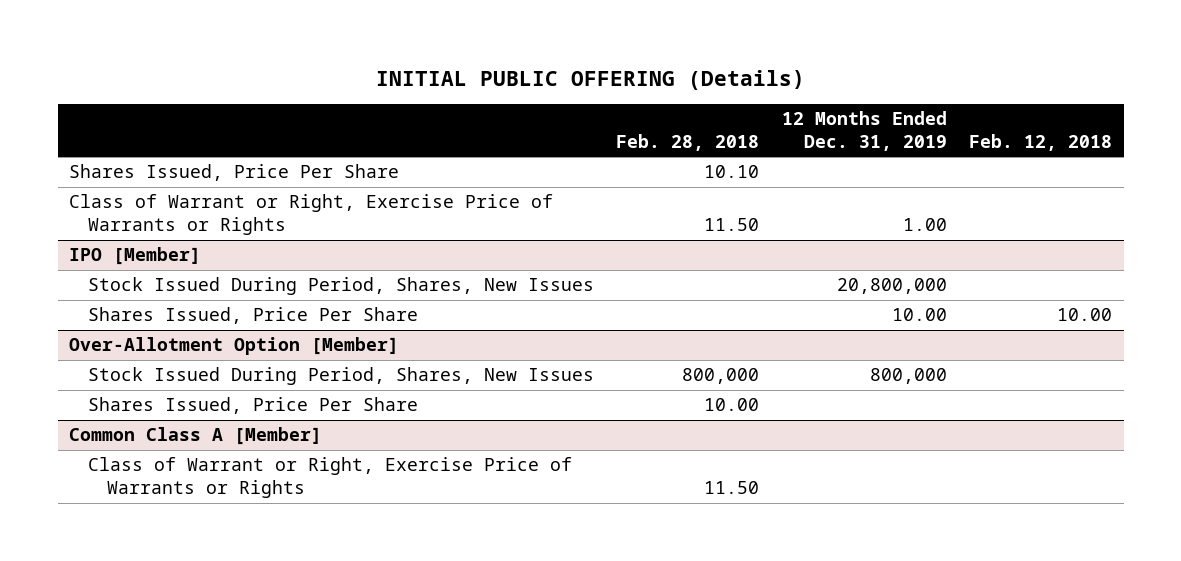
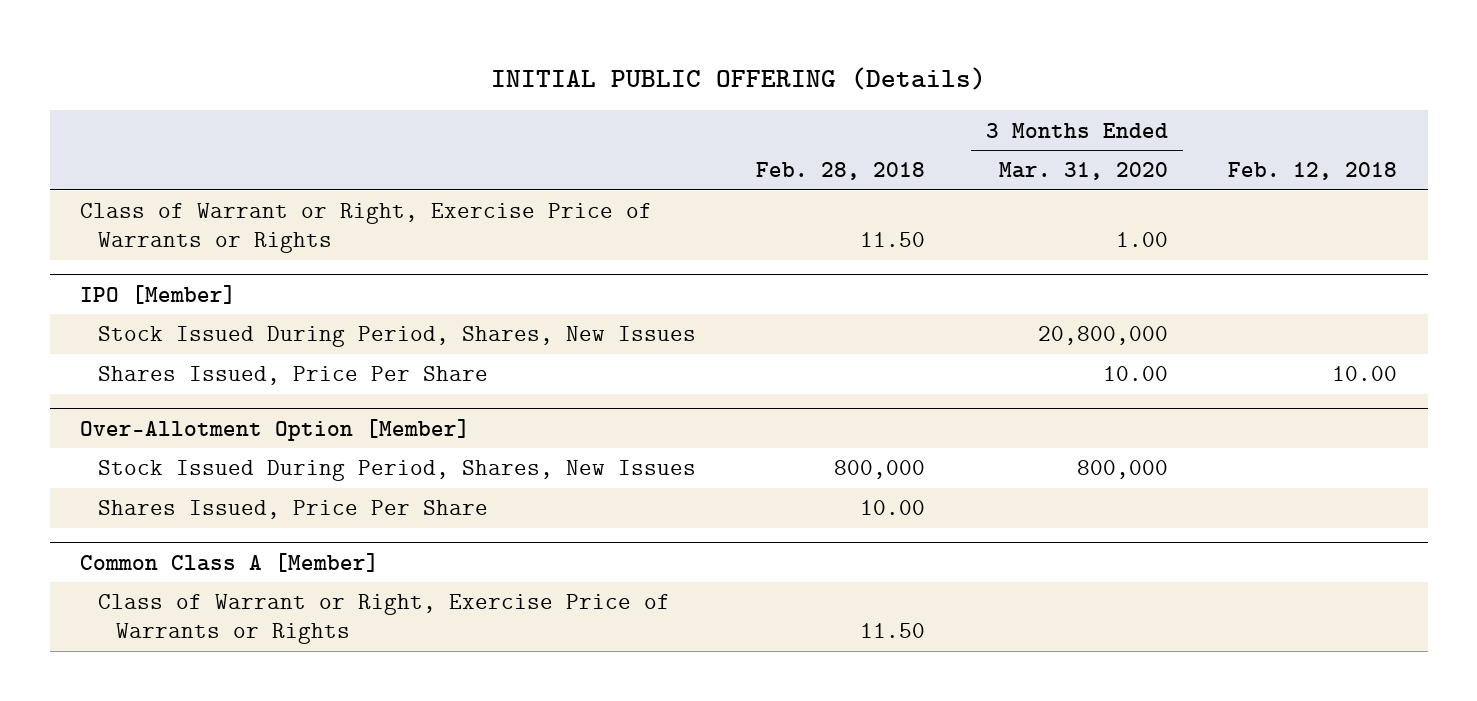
- | Feb. 28, 2018 | 12 Months Ended Dec. 31, 2019 | Feb. 12, 2018
+ | Feb. 28, 2018 | 3 Months Ended Mar. 31, 2020 | Feb. 12, 2018
- Shares Issued, Price Per Share | 10.10 | |

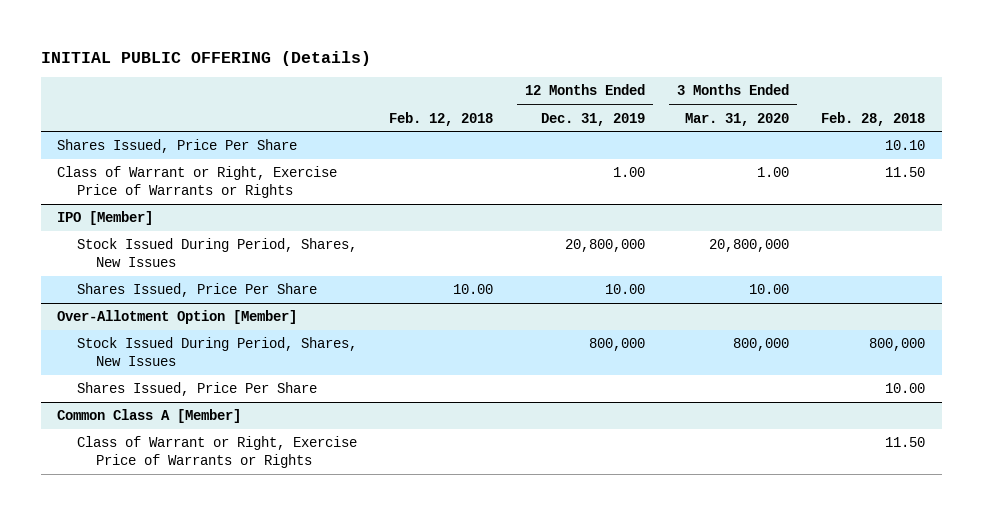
- | Feb. 28, 2018 | 3 Months Ended Mar. 31, 2020 | Feb. 12, 2018
+ | Feb. 12, 2018 | 12 Months Ended Dec. 31, 2019 | 3 Months Ended Mar. 31, 2020 | Feb. 28, 2018
+ Shares Issued, Price Per Share | | | | 10.10

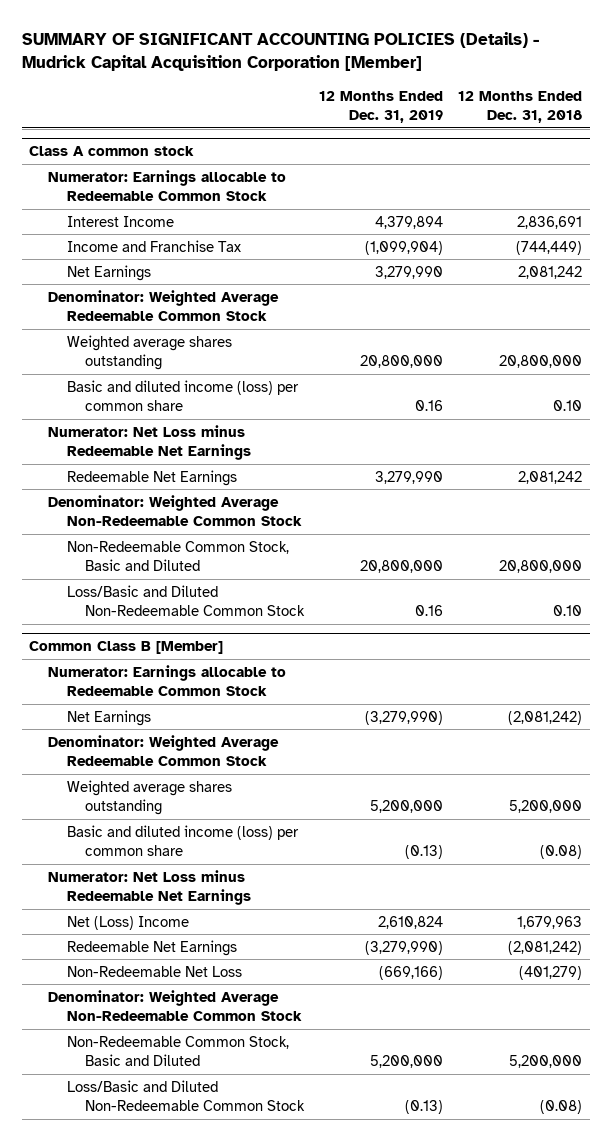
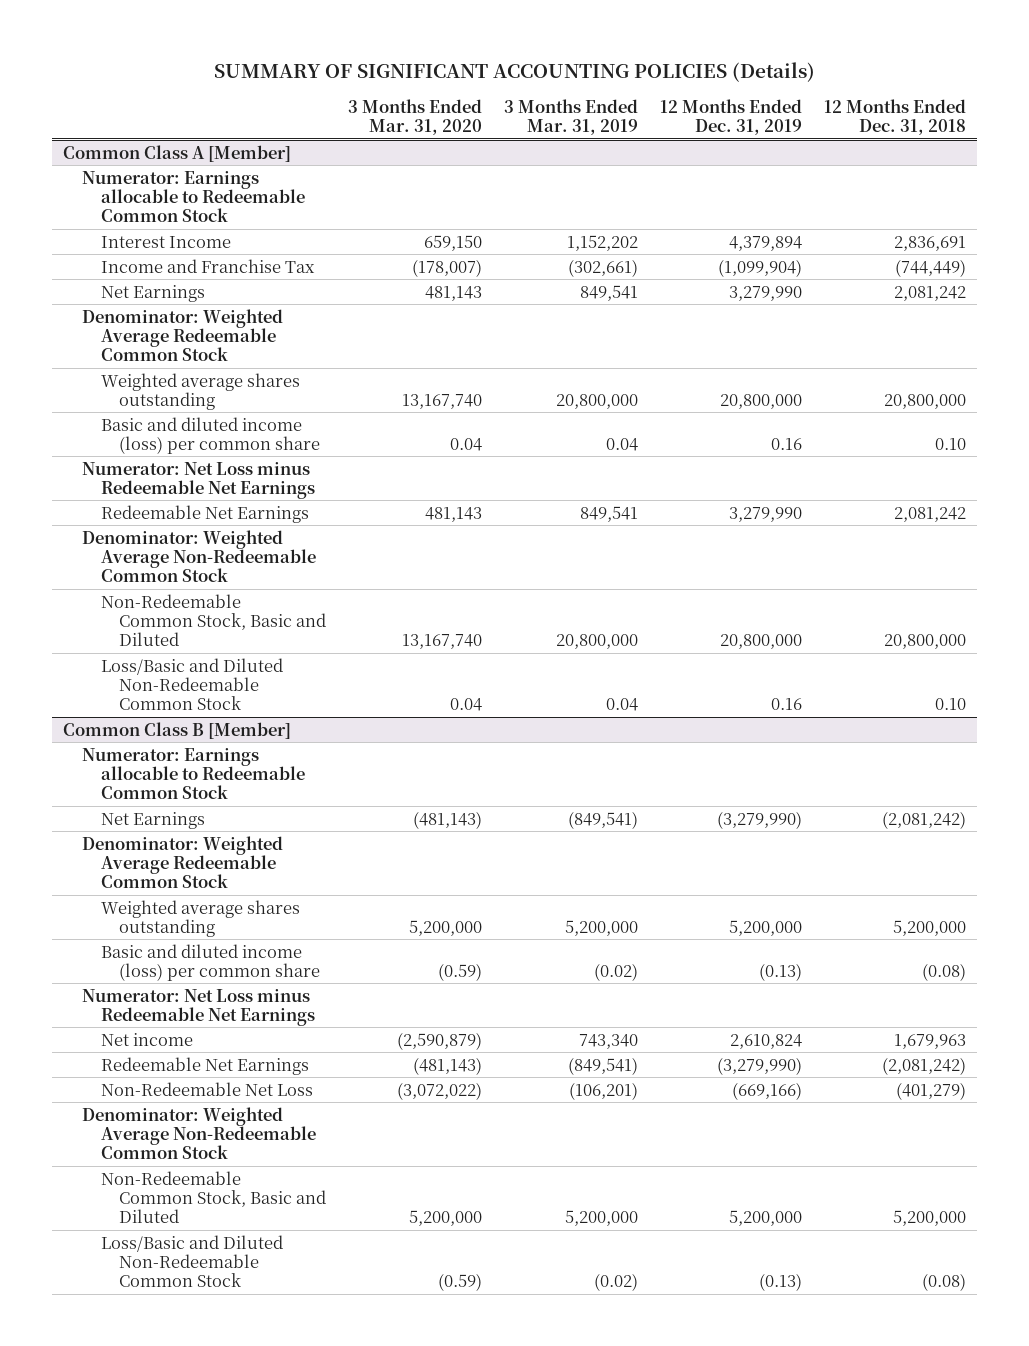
- SUMMARY OF SIGNIFICANT ACCOUNTING POLICIES (Details) - Mudrick Capital Acquisition Corporation [Member]
+ SUMMARY OF SIGNIFICANT ACCOUNTING POLICIES (Details)
- | 12 Months Ended Dec. 31, 2019 | 12 Months Ended Dec. 31, 2018
+ | 3 Months Ended Mar. 31, 2020 | 3 Months Ended Mar. 31, 2019 | 12 Months Ended Dec. 31, 2019 | 12 Months Ended Dec. 31, 2018
- Class A common stock
+ Common Class A [Member]
@ Common Class B [Member]
- Net (Loss) Income | 2,610,824 | 1,679,963
+ Net income | (2,590,879) | 743,340 | 2,610,824 | 1,679,963

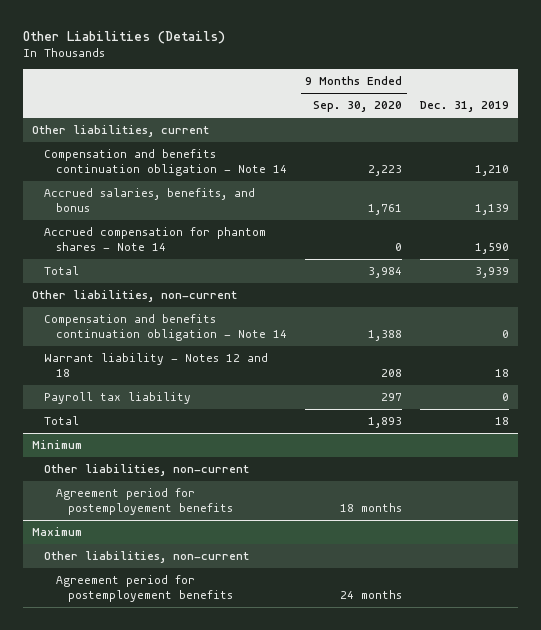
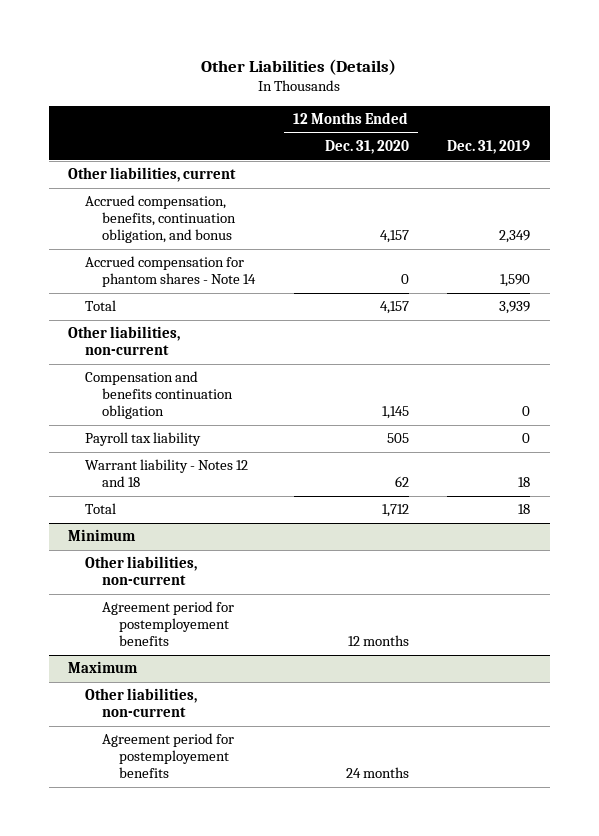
- | 9 Months Ended Sep. 30, 2020 | Dec. 31, 2019
+ | 12 Months Ended Dec. 31, 2020 | Dec. 31, 2019
- Compensation and benefits continuation obligation - Note 14 | 2,223 | 1,210
- Accrued salaries, benefits, and bonus | 1,761 | 1,139
+ Accrued compensation, benefits, continuation obligation, and bonus | 4,157 | 2,349
- Compensation and benefits continuation obligation - Note 14 | 1,388 | 0
+ Compensation and benefits continuation obligation | 1,145 | 0
moved down: Warrant liability - Notes 12 and 18 | 62 | 18

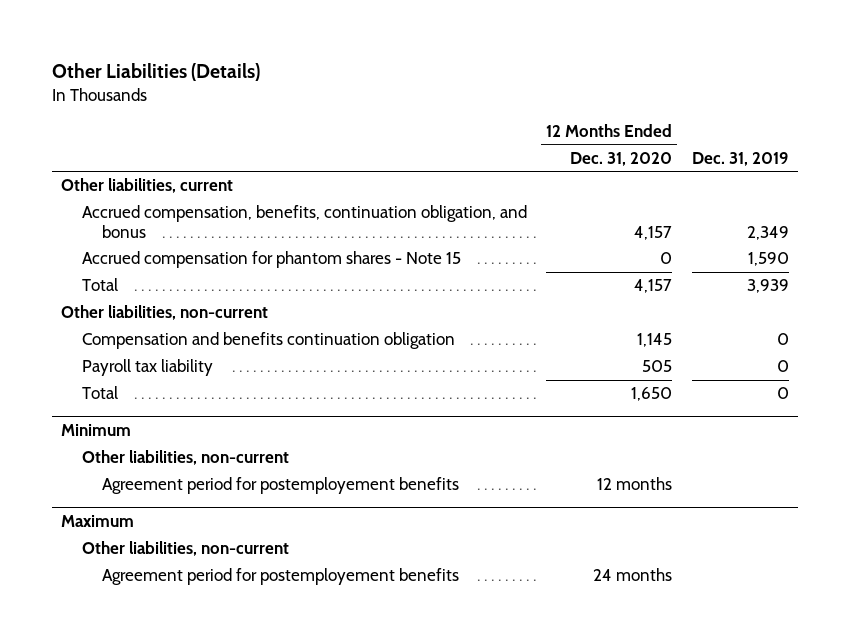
- Accrued compensation for phantom shares - Note 14 | 0 | 1,590
+ Accrued compensation for phantom shares - Note 15 | 0 | 1,590
- Warrant liability - Notes 12 and 18 | 62 | 18
- Total | 1,712 | 18
+ Total | 1,650 | 0

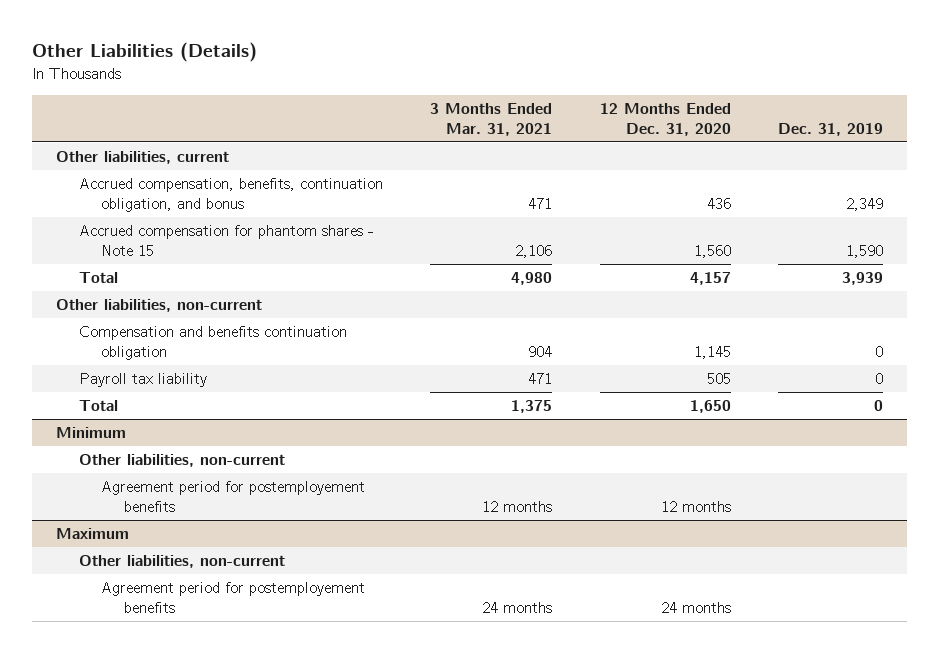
- | 12 Months Ended Dec. 31, 2020 | Dec. 31, 2019
+ | 3 Months Ended Mar. 31, 2021 | 12 Months Ended Dec. 31, 2020 | Dec. 31, 2019
- Accrued compensation, benefits, continuation obligation, and bonus | 4,157 | 2,349
- Accrued compensation for phantom shares - Note 15 | 0 | 1,590
+ Accrued compensation, benefits, continuation obligation, and bonus | 471 | 436 | 2,349
+ Accrued compensation for phantom shares - Note 15 | 2,106 | 1,560 | 1,590

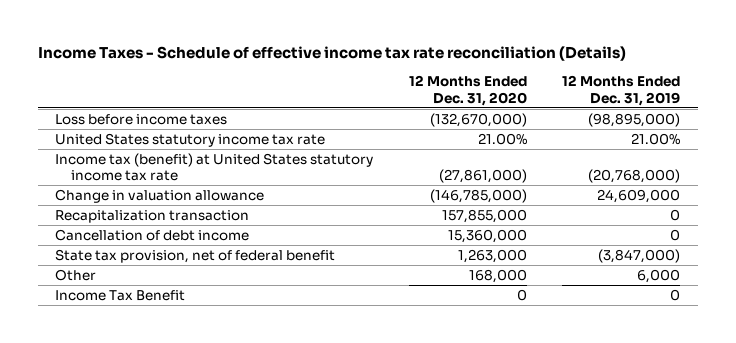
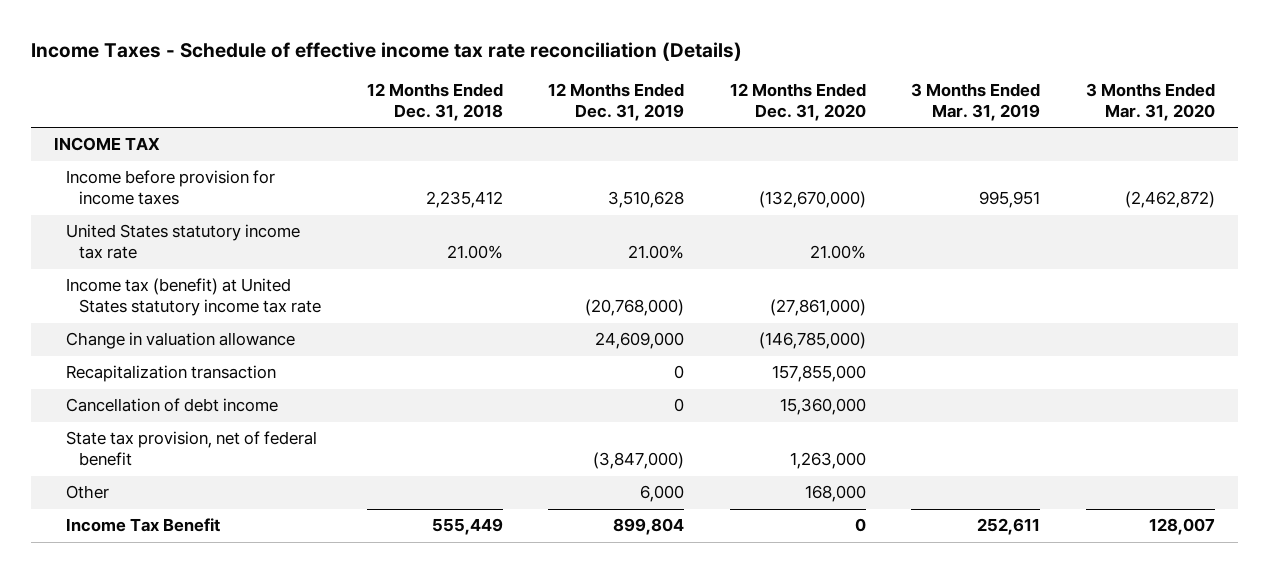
- | 12 Months Ended Dec. 31, 2020 | 12 Months Ended Dec. 31, 2019
+ | 12 Months Ended Dec. 31, 2018 | 12 Months Ended Dec. 31, 2019 | 12 Months Ended Dec. 31, 2020 | 3 Months Ended Mar. 31, 2019 | 3 Months Ended Mar. 31, 2020
- Loss before income taxes | (132,670,000) | (98,895,000)
+ INCOME TAX
+ Income before provision for income taxes | 2,235,412 | 3,510,628 | (132,670,000) | 995,951 | (2,462,872)
- Income Tax Benefit | 0 | 0
+ Income Tax Benefit | 555,449 | 899,804 | 0 | 252,611 | 128,007

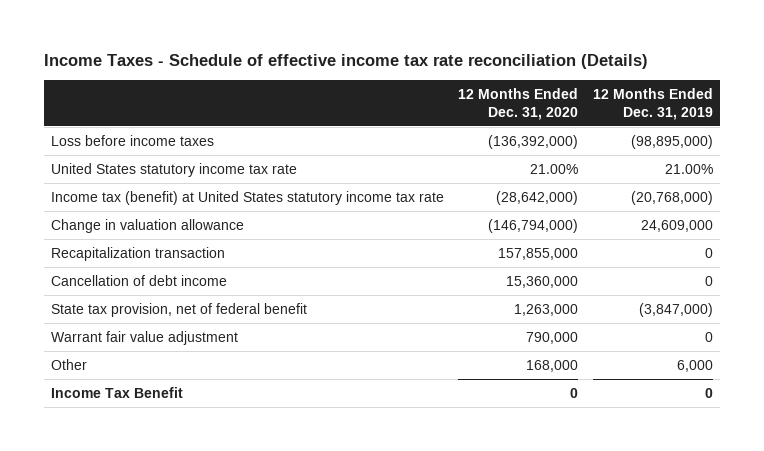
- | 12 Months Ended Dec. 31, 2018 | 12 Months Ended Dec. 31, 2019 | 12 Months Ended Dec. 31, 2020 | 3 Months Ended Mar. 31, 2019 | 3 Months Ended Mar. 31, 2020
+ | 12 Months Ended Dec. 31, 2020 | 12 Months Ended Dec. 31, 2019
- INCOME TAX
- Income before provision for income taxes | 2,235,412 | 3,510,628 | (132,670,000) | 995,951 | (2,462,872)
+ Loss before income taxes | (136,392,000) | (98,895,000)
- Income tax (benefit) at United States statutory income tax rate | | (20,768,000) | (27,861,000) | |
- Change in valuation allowance | | 24,609,000 | (146,785,000) | |
+ Income tax (benefit) at United States statutory income tax rate | (28,642,000) | (20,768,000)
+ Change in valuation allowance | (146,794,000) | 24,609,000
+ Warrant fair value adjustment | 790,000 | 0
- Income Tax Benefit | 555,449 | 899,804 | 0 | 252,611 | 128,007
+ Income Tax Benefit | 0 | 0

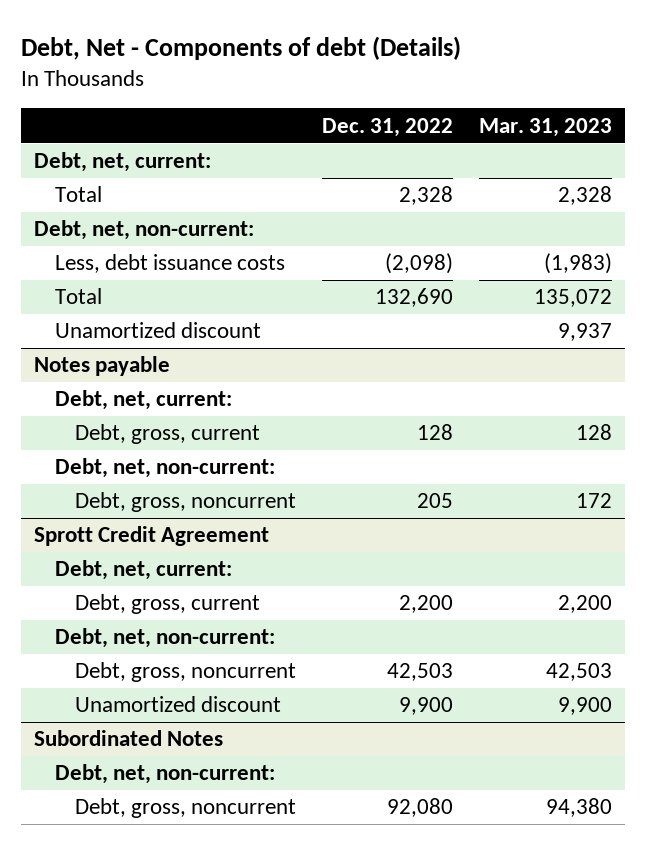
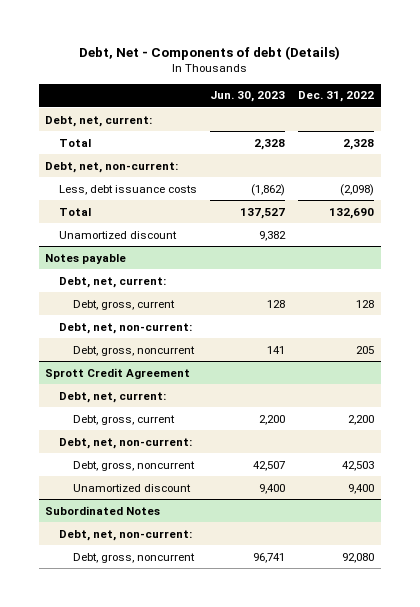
- | Dec. 31, 2022 | Mar. 31, 2023
+ | Jun. 30, 2023 | Dec. 31, 2022
@ Sprott Credit Agreement
- Unamortized discount | 9,900 | 9,900
+ Unamortized discount | 9,400 | 9,400

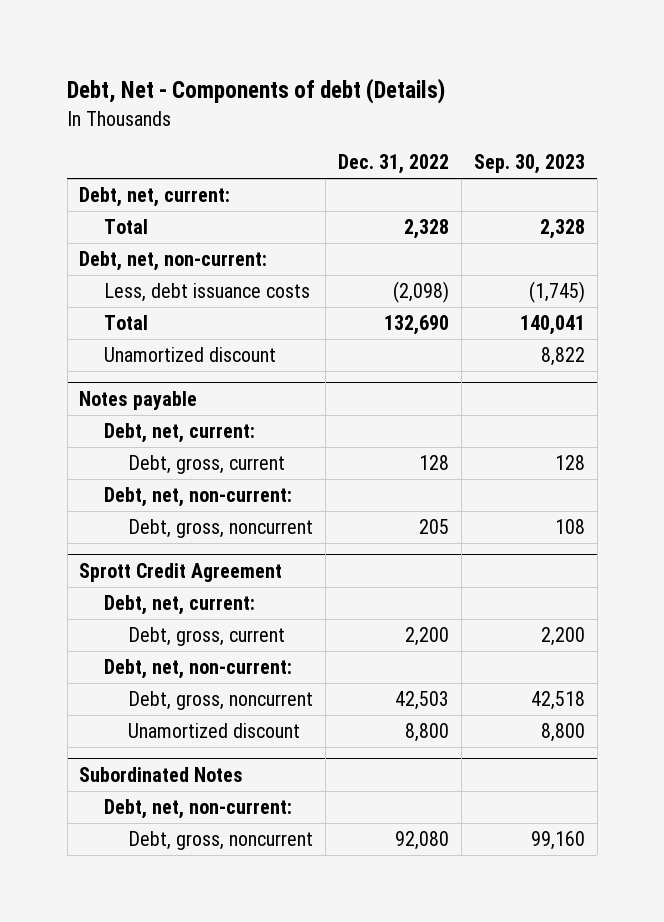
- | Jun. 30, 2023 | Dec. 31, 2022
+ | Dec. 31, 2022 | Sep. 30, 2023
@ Sprott Credit Agreement
- Unamortized discount | 9,400 | 9,400
+ Unamortized discount | 8,800 | 8,800

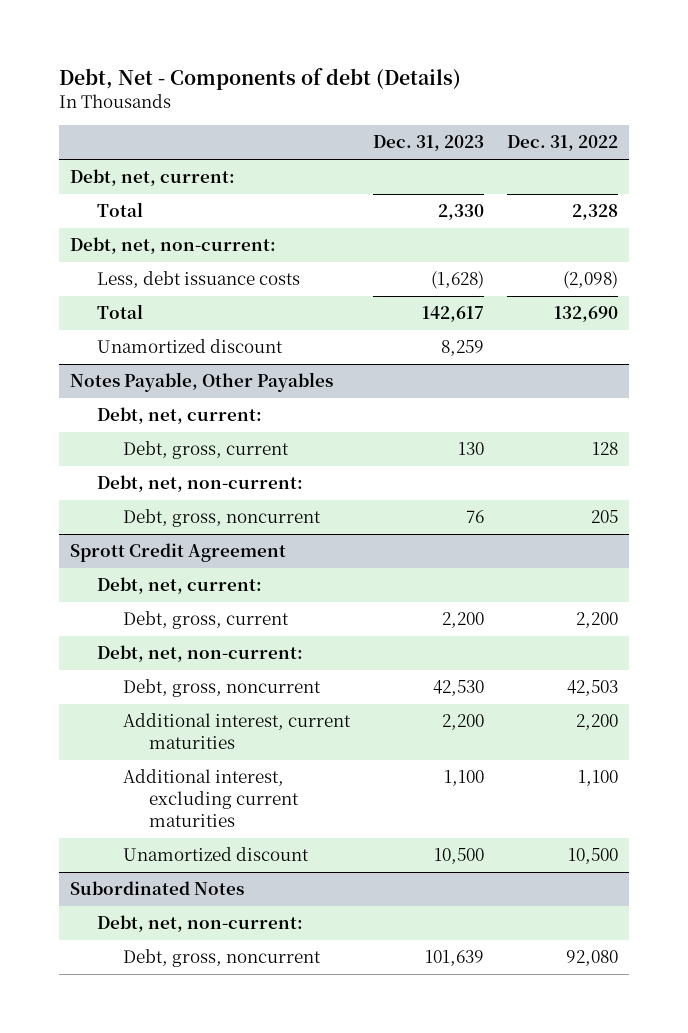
- | Dec. 31, 2022 | Sep. 30, 2023
+ | Dec. 31, 2023 | Dec. 31, 2022
- Notes payable
+ Notes Payable, Other Payables
@ Sprott Credit Agreement
- Unamortized discount | 8,800 | 8,800
+ Additional interest, current maturities | 2,200 | 2,200
+ Additional interest, excluding current maturities | 1,100 | 1,100
+ Unamortized discount | 10,500 | 10,500

